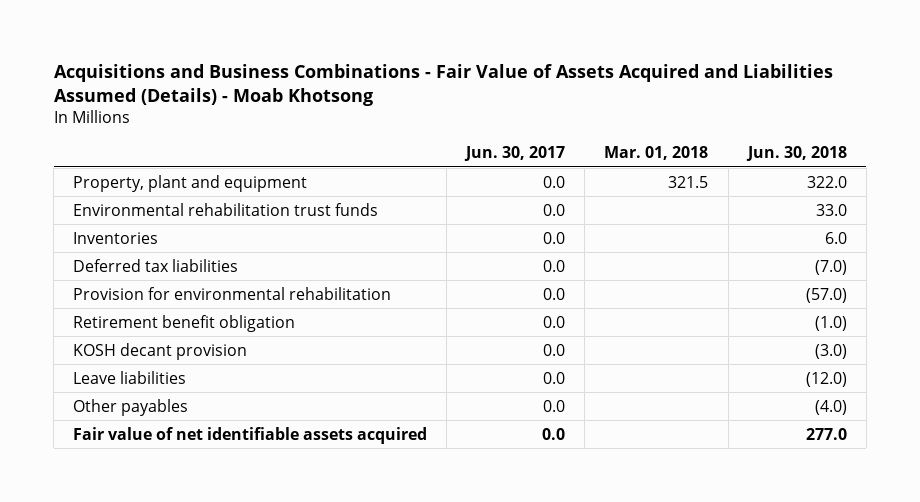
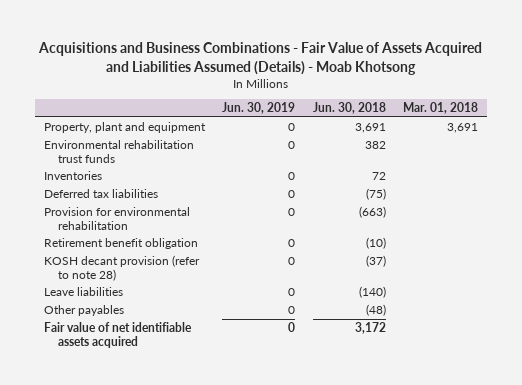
- | Jun. 30, 2017 | Mar. 01, 2018 | Jun. 30, 2018
+ | Jun. 30, 2019 | Jun. 30, 2018 | Mar. 01, 2018
- Property, plant and equipment | 0.0 | 321.5 | 322.0
- Environmental rehabilitation trust funds | 0.0 | | 33.0
- Inventories | 0.0 | | 6.0
- Deferred tax liabilities | 0.0 | | (7.0)
- Provision for environmental rehabilitation | 0.0 | | (57.0)
- Retirement benefit obligation | 0.0 | | (1.0)
- KOSH decant provision | 0.0 | | (3.0)
- Leave liabilities | 0.0 | | (12.0)
- Other payables | 0.0 | | (4.0)
- Fair value of net identifiable assets acquired | 0.0 | | 277.0
+ Property, plant and equipment | 0 | 3,691 | 3,691
+ Environmental rehabilitation trust funds | 0 | 382 |
+ Inventories | 0 | 72 |
+ Deferred tax liabilities | 0 | (75) |
+ Provision for environmental rehabilitation | 0 | (663) |
+ Retirement benefit obligation | 0 | (10) |
+ KOSH decant provision (refer to note 28) | 0 | (37) |
+ Leave liabilities | 0 | (140) |
+ Other payables | 0 | (48) |
+ Fair value of net identifiable assets acquired | 0 | 3,172 |

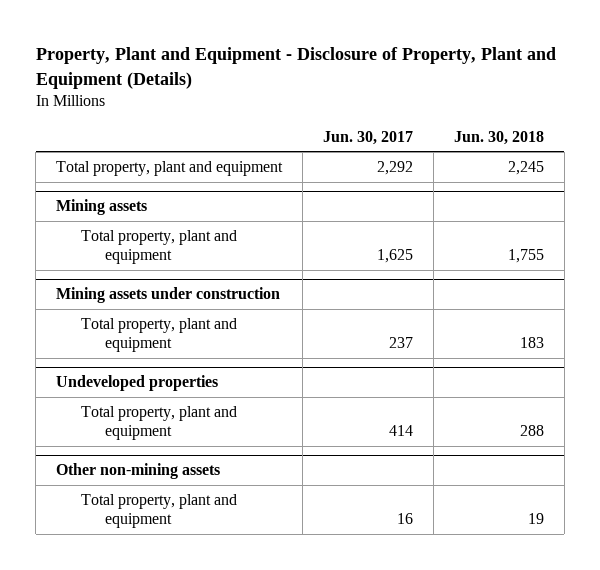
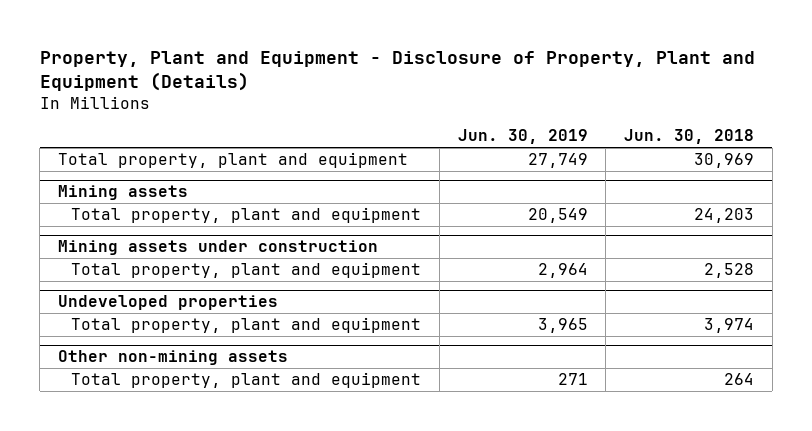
- | Jun. 30, 2017 | Jun. 30, 2018
+ | Jun. 30, 2019 | Jun. 30, 2018
- Total property, plant and equipment | 2,292 | 2,245
+ Total property, plant and equipment | 27,749 | 30,969
@ Mining assets
- Total property, plant and equipment | 1,625 | 1,755
+ Total property, plant and equipment | 20,549 | 24,203
@ Mining assets under construction
- Total property, plant and equipment | 237 | 183
+ Total property, plant and equipment | 2,964 | 2,528
@ Undeveloped properties
- Total property, plant and equipment | 414 | 288
+ Total property, plant and equipment | 3,965 | 3,974
@ Other non-mining assets
- Total property, plant and equipment | 16 | 19
+ Total property, plant and equipment | 271 | 264

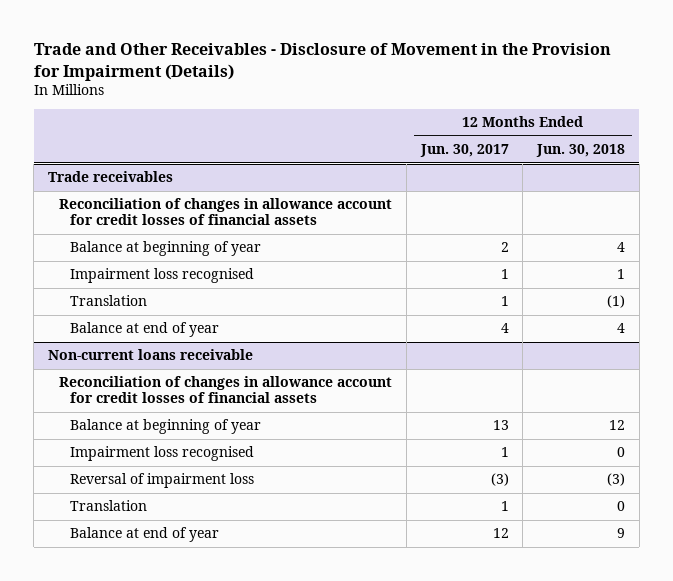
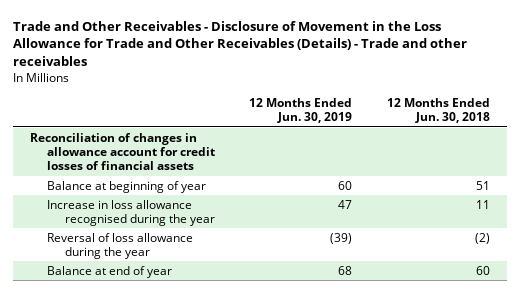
- Trade and Other Receivables - Disclosure of Movement in the Provision for Impairment (Details)
+ Trade and Other Receivables - Disclosure of Movement in the Loss Allowance for Trade and Other Receivables (Details) - Trade and other receivables
- | 12 Months Ended Jun. 30, 2017 | 12 Months Ended Jun. 30, 2018
+ | 12 Months Ended Jun. 30, 2019 | 12 Months Ended Jun. 30, 2018
- Trade receivables
- Balance at beginning of year | 2 | 4
- Impairment loss recognised | 1 | 1
- Translation | 1 | (1)
- Balance at end of year | 4 | 4
- Non-current loans receivable
- Reconciliation of changes in allowance account for credit losses of financial assets
- Balance at beginning of year | 13 | 12
- Impairment loss recognised | 1 | 0
- Reversal of impairment loss | (3) | (3)
- Translation | 1 | 0
- Balance at end of year | 12 | 9
+ Balance at beginning of year | 60 | 51
+ Increase in loss allowance recognised during the year | 47 | 11
+ Reversal of loss allowance during the year | (39) | (2)
+ Balance at end of year | 68 | 60

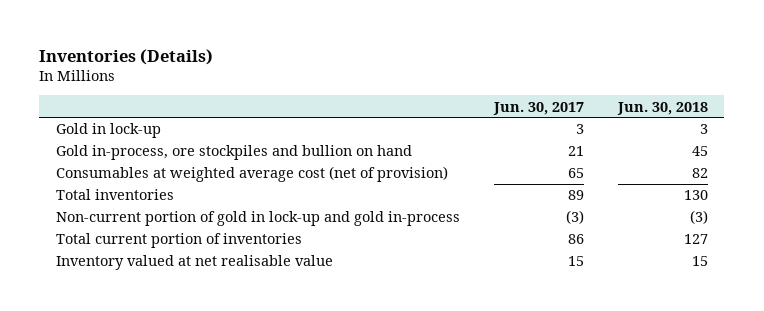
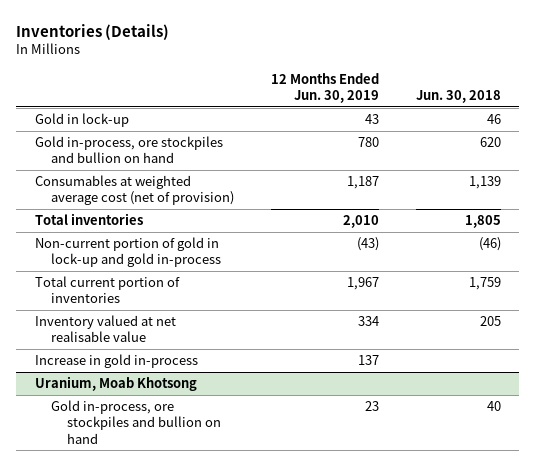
- | Jun. 30, 2017 | Jun. 30, 2018
+ | 12 Months Ended Jun. 30, 2019 | Jun. 30, 2018
- Gold in lock-up | 3 | 3
- Gold in-process, ore stockpiles and bullion on hand | 21 | 45
- Consumables at weighted average cost (net of provision) | 65 | 82
- Total inventories | 89 | 130
- Non-current portion of gold in lock-up and gold in-process | (3) | (3)
- Total current portion of inventories | 86 | 127
- Inventory valued at net realisable value | 15 | 15
+ Gold in lock-up | 43 | 46
+ Gold in-process, ore stockpiles and bullion on hand | 780 | 620
+ Consumables at weighted average cost (net of provision) | 1,187 | 1,139
+ Total inventories | 2,010 | 1,805
+ Non-current portion of gold in lock-up and gold in-process | (43) | (46)
+ Total current portion of inventories | 1,967 | 1,759
+ Inventory valued at net realisable value | 334 | 205
+ Increase in gold in-process | 137 |
+ Uranium, Moab Khotsong
+ Gold in-process, ore stockpiles and bullion on hand | 23 | 40

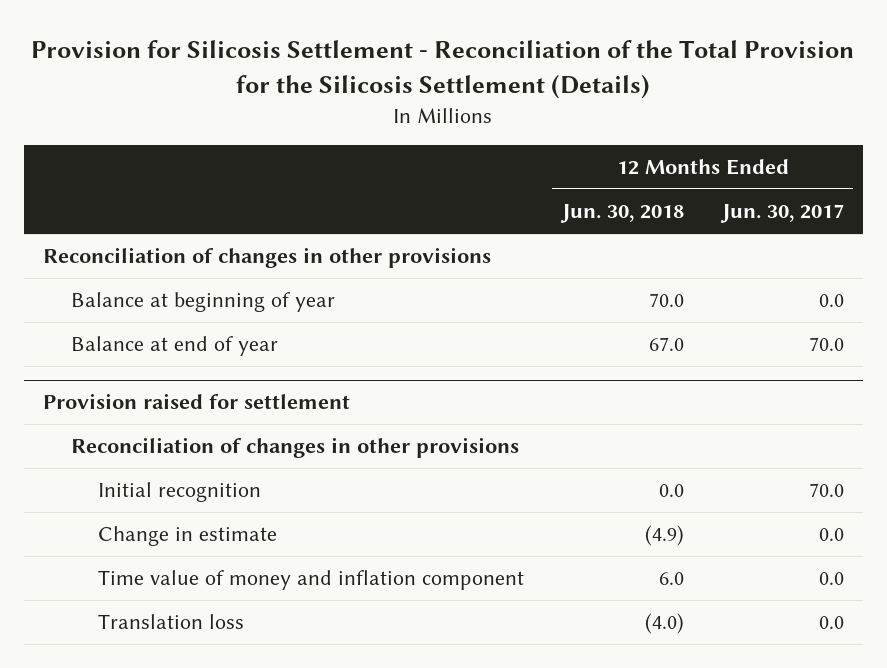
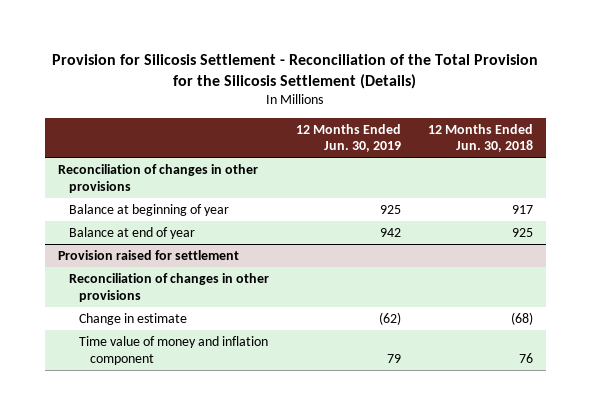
- | 12 Months Ended Jun. 30, 2018 | 12 Months Ended Jun. 30, 2017
+ | 12 Months Ended Jun. 30, 2019 | 12 Months Ended Jun. 30, 2018
- Balance at beginning of year | 70.0 | 0.0
- Balance at end of year | 67.0 | 70.0
+ Balance at beginning of year | 925 | 917
+ Balance at end of year | 942 | 925
@ Provision raised for settlement
- Initial recognition | 0.0 | 70.0
- Change in estimate | (4.9) | 0.0
- Time value of money and inflation component | 6.0 | 0.0
- Translation loss | (4.0) | 0.0
+ Change in estimate | (62) | (68)
+ Time value of money and inflation component | 79 | 76

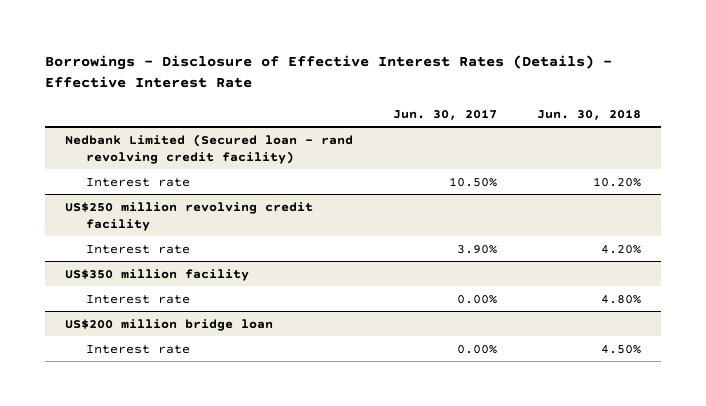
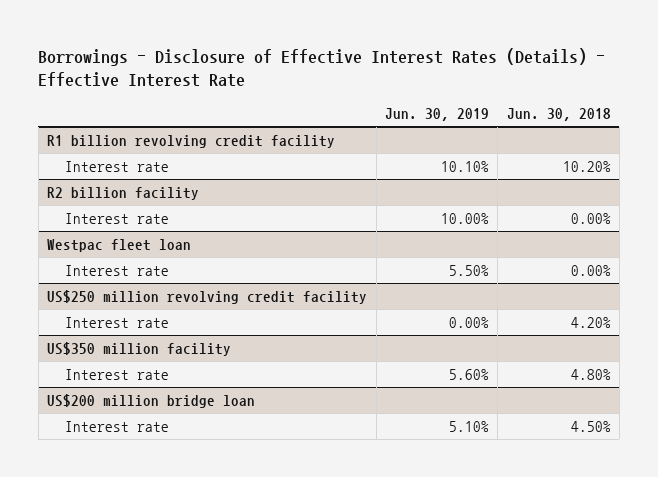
- | Jun. 30, 2017 | Jun. 30, 2018
+ | Jun. 30, 2019 | Jun. 30, 2018
- Nedbank Limited (Secured loan - rand revolving credit facility)
+ R1 billion revolving credit facility
+ R2 billion facility
+ Interest rate | 10.00% | 0.00%
+ Westpac fleet loan
+ Interest rate | 5.50% | 0.00%

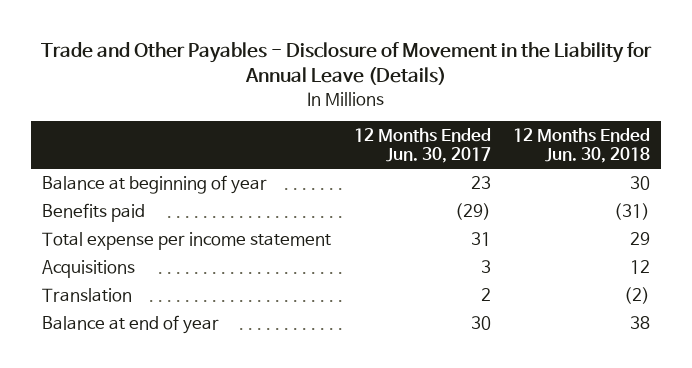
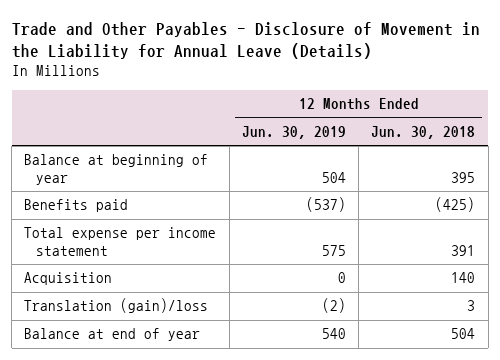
- | 12 Months Ended Jun. 30, 2017 | 12 Months Ended Jun. 30, 2018
+ | 12 Months Ended Jun. 30, 2019 | 12 Months Ended Jun. 30, 2018
- Balance at beginning of year | 23 | 30
- Benefits paid | (29) | (31)
- Total expense per income statement | 31 | 29
- Acquisitions | 3 | 12
- Translation | 2 | (2)
- Balance at end of year | 30 | 38
+ Balance at beginning of year | 504 | 395
+ Benefits paid | (537) | (425)
+ Total expense per income statement | 575 | 391
+ Acquisition | 0 | 140
+ Translation (gain)/loss | (2) | 3
+ Balance at end of year | 540 | 504

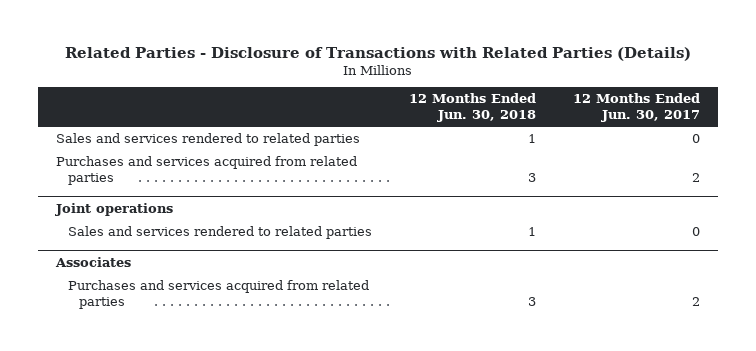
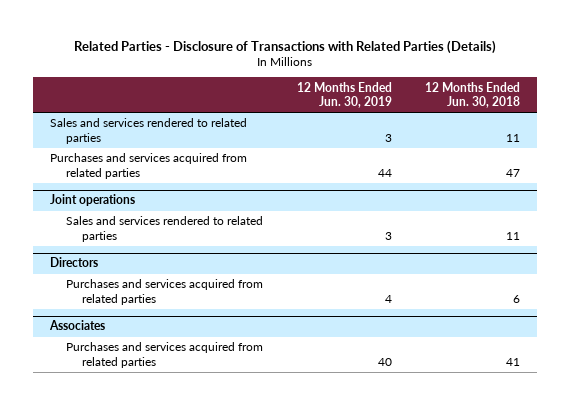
- | 12 Months Ended Jun. 30, 2018 | 12 Months Ended Jun. 30, 2017
+ | 12 Months Ended Jun. 30, 2019 | 12 Months Ended Jun. 30, 2018
- Sales and services rendered to related parties | 1 | 0
- Purchases and services acquired from related parties | 3 | 2
+ Sales and services rendered to related parties | 3 | 11
+ Purchases and services acquired from related parties | 44 | 47
@ Joint operations
- Sales and services rendered to related parties | 1 | 0
+ Sales and services rendered to related parties | 3 | 11
+ Directors
+ Purchases and services acquired from related parties | 4 | 6
@ Associates
- Purchases and services acquired from related parties | 3 | 2
+ Purchases and services acquired from related parties | 40 | 41

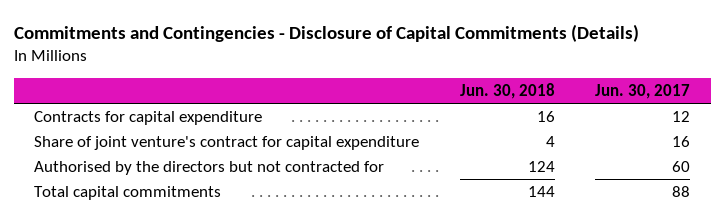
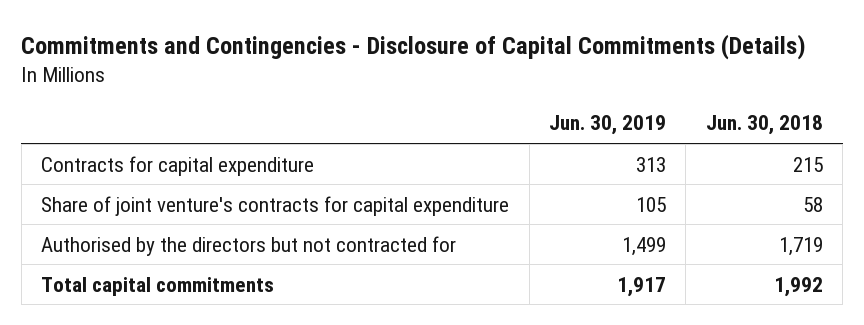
- | Jun. 30, 2018 | Jun. 30, 2017
+ | Jun. 30, 2019 | Jun. 30, 2018
- Contracts for capital expenditure | 16 | 12
- Share of joint venture's contract for capital expenditure | 4 | 16
- Authorised by the directors but not contracted for | 124 | 60
- Total capital commitments | 144 | 88
+ Contracts for capital expenditure | 313 | 215
+ Share of joint venture's contracts for capital expenditure | 105 | 58
+ Authorised by the directors but not contracted for | 1,499 | 1,719
+ Total capital commitments | 1,917 | 1,992

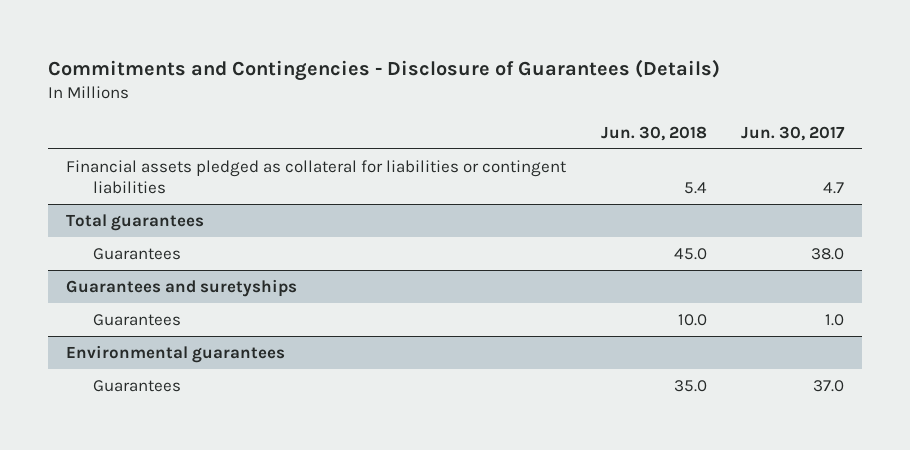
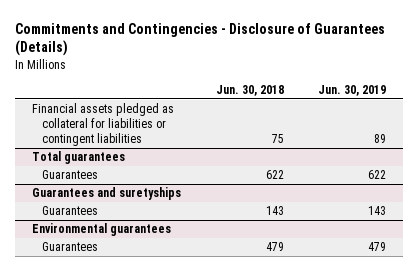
- | Jun. 30, 2018 | Jun. 30, 2017
+ | Jun. 30, 2018 | Jun. 30, 2019
- Financial assets pledged as collateral for liabilities or contingent liabilities | 5.4 | 4.7
+ Financial assets pledged as collateral for liabilities or contingent liabilities | 75 | 89
@ Total guarantees
- Guarantees | 45.0 | 38.0
+ Guarantees | 622 | 622
@ Guarantees and suretyships
- Guarantees | 10.0 | 1.0
+ Guarantees | 143 | 143
@ Environmental guarantees
- Guarantees | 35.0 | 37.0
+ Guarantees | 479 | 479

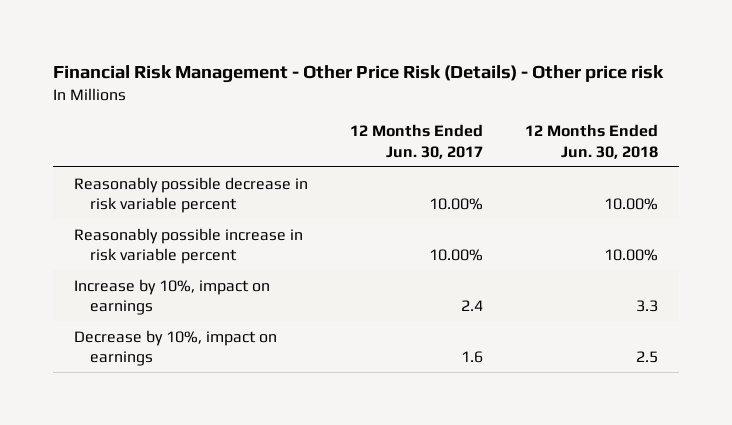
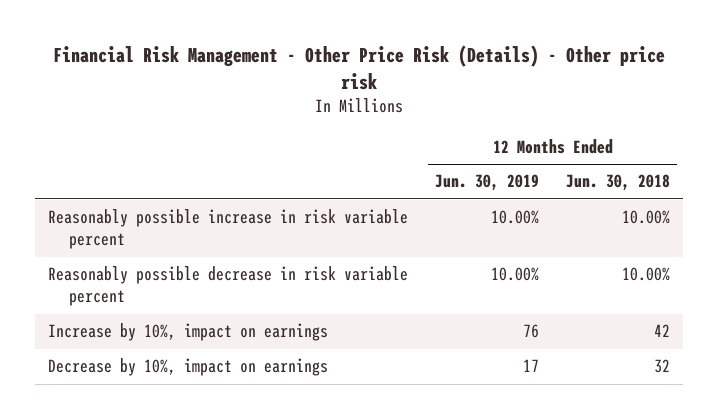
- | 12 Months Ended Jun. 30, 2017 | 12 Months Ended Jun. 30, 2018
+ | 12 Months Ended Jun. 30, 2019 | 12 Months Ended Jun. 30, 2018
- Increase by 10%, impact on earnings | 2.4 | 3.3
- Decrease by 10%, impact on earnings | 1.6 | 2.5
moved down: Reasonably possible decrease in risk variable percent | 10.00% | 10.00%
+ Increase by 10%, impact on earnings | 76 | 42
+ Decrease by 10%, impact on earnings | 17 | 32

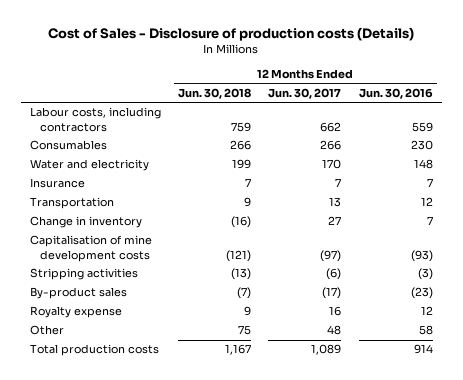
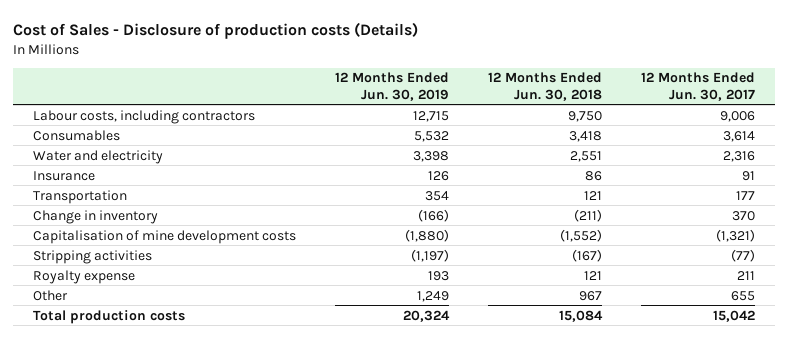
- | 12 Months Ended Jun. 30, 2018 | 12 Months Ended Jun. 30, 2017 | 12 Months Ended Jun. 30, 2016
+ | 12 Months Ended Jun. 30, 2019 | 12 Months Ended Jun. 30, 2018 | 12 Months Ended Jun. 30, 2017
- Labour costs, including contractors | 759 | 662 | 559
- Consumables | 266 | 266 | 230
- Water and electricity | 199 | 170 | 148
- Insurance | 7 | 7 | 7
- Transportation | 9 | 13 | 12
- Change in inventory | (16) | 27 | 7
- Capitalisation of mine development costs | (121) | (97) | (93)
- Stripping activities | (13) | (6) | (3)
- By-product sales | (7) | (17) | (23)
- Royalty expense | 9 | 16 | 12
- Other | 75 | 48 | 58
- Total production costs | 1,167 | 1,089 | 914
+ Labour costs, including contractors | 12,715 | 9,750 | 9,006
+ Consumables | 5,532 | 3,418 | 3,614
+ Water and electricity | 3,398 | 2,551 | 2,316
+ Insurance | 126 | 86 | 91
+ Transportation | 354 | 121 | 177
+ Change in inventory | (166) | (211) | 370
+ Capitalisation of mine development costs | (1,880) | (1,552) | (1,321)
+ Stripping activities | (1,197) | (167) | (77)
+ Royalty expense | 193 | 121 | 211
+ Other | 1,249 | 967 | 655
+ Total production costs | 20,324 | 15,084 | 15,042

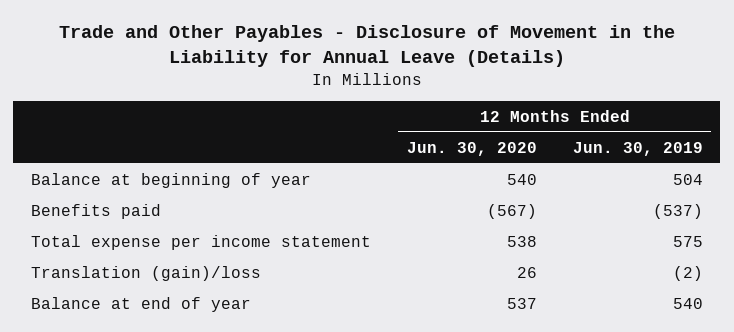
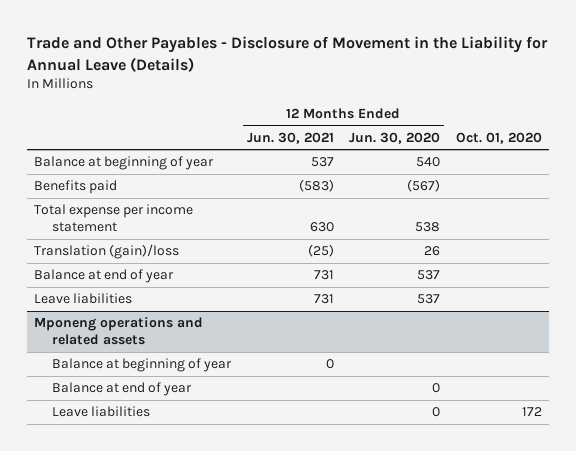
- | 12 Months Ended Jun. 30, 2020 | 12 Months Ended Jun. 30, 2019
+ | 12 Months Ended Jun. 30, 2021 | 12 Months Ended Jun. 30, 2020 | Oct. 01, 2020
+ Leave liabilities | 731 | 537 |
+ Mponeng operations and related assets
+ Balance at beginning of year | 0 | |
+ Balance at end of year | | 0 |
+ Leave liabilities | | 0 | 172

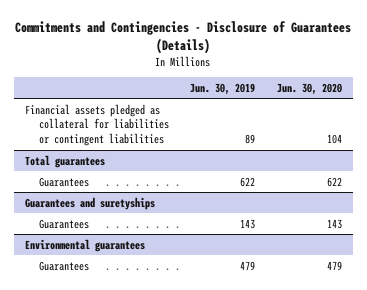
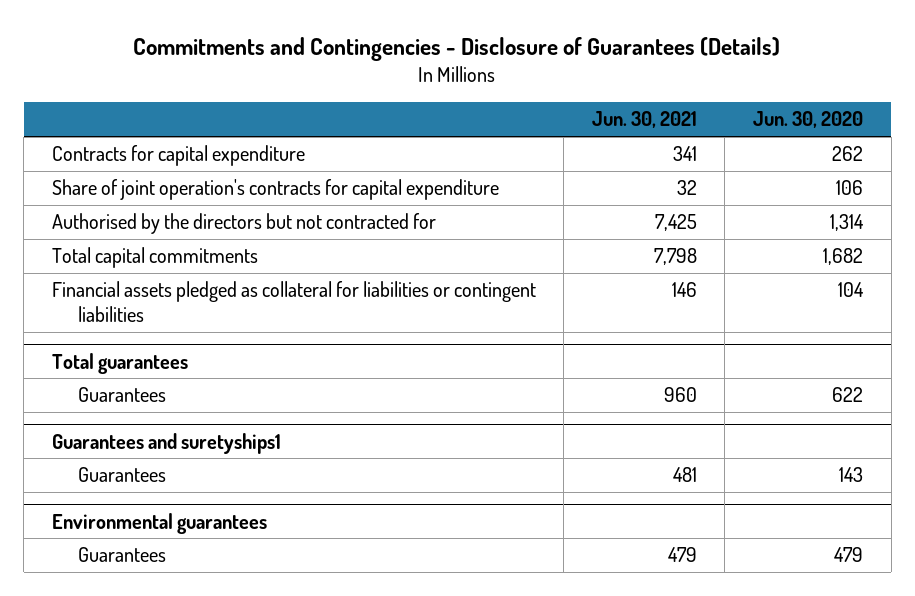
- | Jun. 30, 2019 | Jun. 30, 2020
+ | Jun. 30, 2021 | Jun. 30, 2020
+ Contracts for capital expenditure | 341 | 262
+ Share of joint operation's contracts for capital expenditure | 32 | 106
+ Authorised by the directors but not contracted for | 7,425 | 1,314
+ Total capital commitments | 7,798 | 1,682
- Guarantees and suretyships
+ Guarantees and suretyships1

